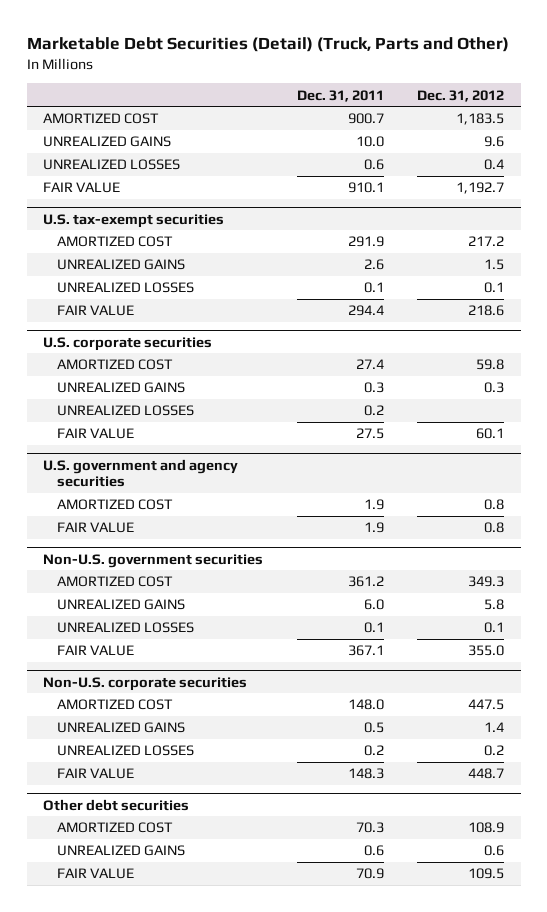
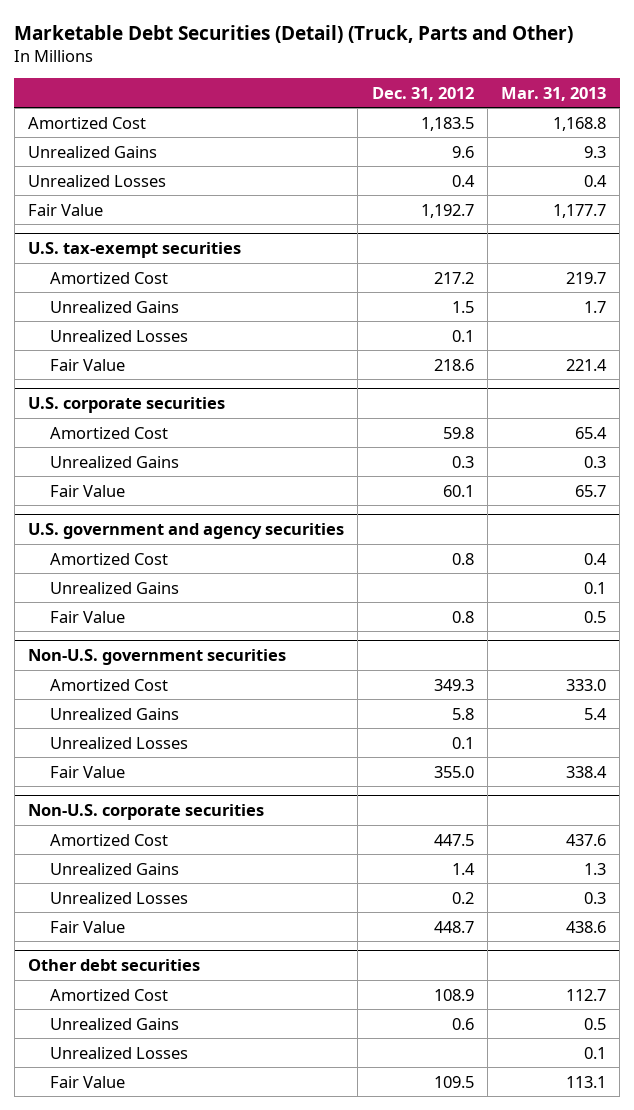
- | Dec. 31, 2011 | Dec. 31, 2012
+ | Dec. 31, 2012 | Mar. 31, 2013
- AMORTIZED COST | 900.7 | 1,183.5
- UNREALIZED GAINS | 10.0 | 9.6
- UNREALIZED LOSSES | 0.6 | 0.4
- FAIR VALUE | 910.1 | 1,192.7
+ Amortized Cost | 1,183.5 | 1,168.8
+ Unrealized Gains | 9.6 | 9.3
+ Unrealized Losses | 0.4 | 0.4
+ Fair Value | 1,192.7 | 1,177.7
@ U.S. tax-exempt securities
- AMORTIZED COST | 291.9 | 217.2
- UNREALIZED GAINS | 2.6 | 1.5
- UNREALIZED LOSSES | 0.1 | 0.1
- FAIR VALUE | 294.4 | 218.6
+ Amortized Cost | 217.2 | 219.7
+ Unrealized Gains | 1.5 | 1.7
+ Unrealized Losses | 0.1 |
+ Fair Value | 218.6 | 221.4
@ U.S. corporate securities
- AMORTIZED COST | 27.4 | 59.8
- UNREALIZED GAINS | 0.3 | 0.3
- UNREALIZED LOSSES | 0.2 |
- FAIR VALUE | 27.5 | 60.1
+ Amortized Cost | 59.8 | 65.4
+ Unrealized Gains | 0.3 | 0.3
+ Fair Value | 60.1 | 65.7
@ U.S. government and agency securities
- AMORTIZED COST | 1.9 | 0.8
- FAIR VALUE | 1.9 | 0.8
+ Amortized Cost | 0.8 | 0.4
+ Unrealized Gains | | 0.1
+ Fair Value | 0.8 | 0.5
@ Non-U.S. government securities
- AMORTIZED COST | 361.2 | 349.3
- UNREALIZED GAINS | 6.0 | 5.8
- UNREALIZED LOSSES | 0.1 | 0.1
- FAIR VALUE | 367.1 | 355.0
+ Amortized Cost | 349.3 | 333.0
+ Unrealized Gains | 5.8 | 5.4
+ Unrealized Losses | 0.1 |
+ Fair Value | 355.0 | 338.4
@ Non-U.S. corporate securities
- AMORTIZED COST | 148.0 | 447.5
- UNREALIZED GAINS | 0.5 | 1.4
- UNREALIZED LOSSES | 0.2 | 0.2
- FAIR VALUE | 148.3 | 448.7
+ Amortized Cost | 447.5 | 437.6
+ Unrealized Gains | 1.4 | 1.3
+ Unrealized Losses | 0.2 | 0.3
+ Fair Value | 448.7 | 438.6
@ Other debt securities
- AMORTIZED COST | 70.3 | 108.9
- UNREALIZED GAINS | 0.6 | 0.6
- FAIR VALUE | 70.9 | 109.5
+ Amortized Cost | 108.9 | 112.7
+ Unrealized Gains | 0.6 | 0.5
+ Unrealized Losses | | 0.1
+ Fair Value | 109.5 | 113.1

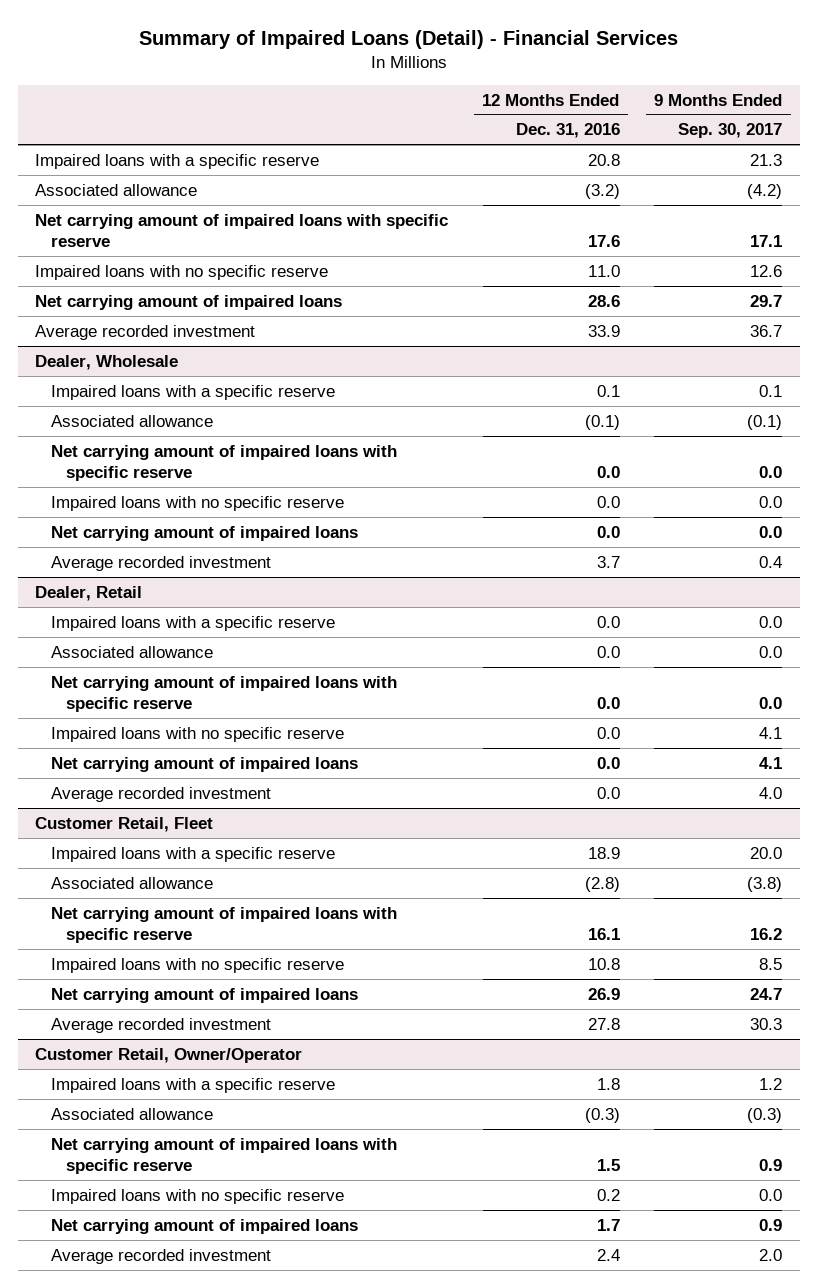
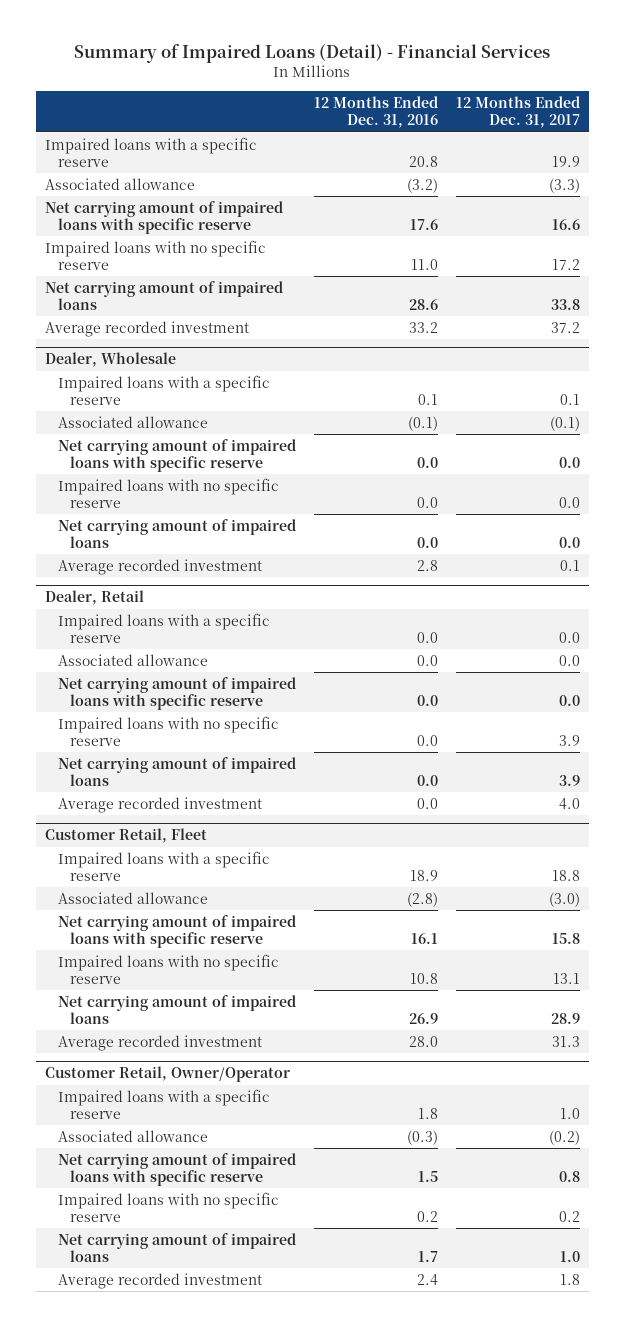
- | 12 Months Ended Dec. 31, 2016 | 9 Months Ended Sep. 30, 2017
+ | 12 Months Ended Dec. 31, 2016 | 12 Months Ended Dec. 31, 2017
- Average recorded investment | 33.9 | 36.7
+ Average recorded investment | 33.2 | 37.2
@ Dealer, Wholesale
- Average recorded investment | 3.7 | 0.4
+ Average recorded investment | 2.8 | 0.1
@ Customer Retail, Fleet
- Average recorded investment | 27.8 | 30.3
+ Average recorded investment | 28.0 | 31.3

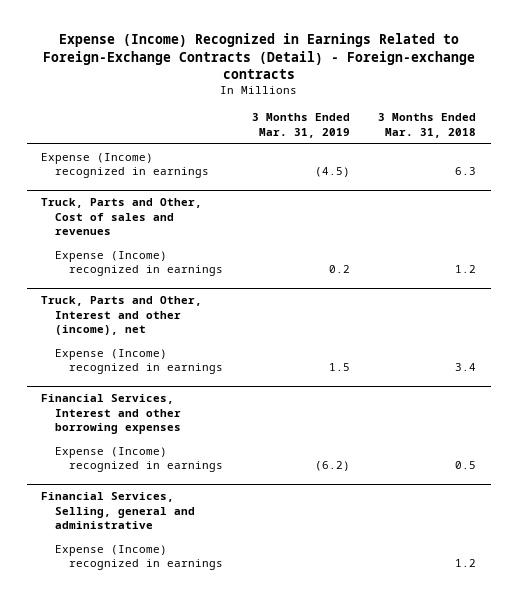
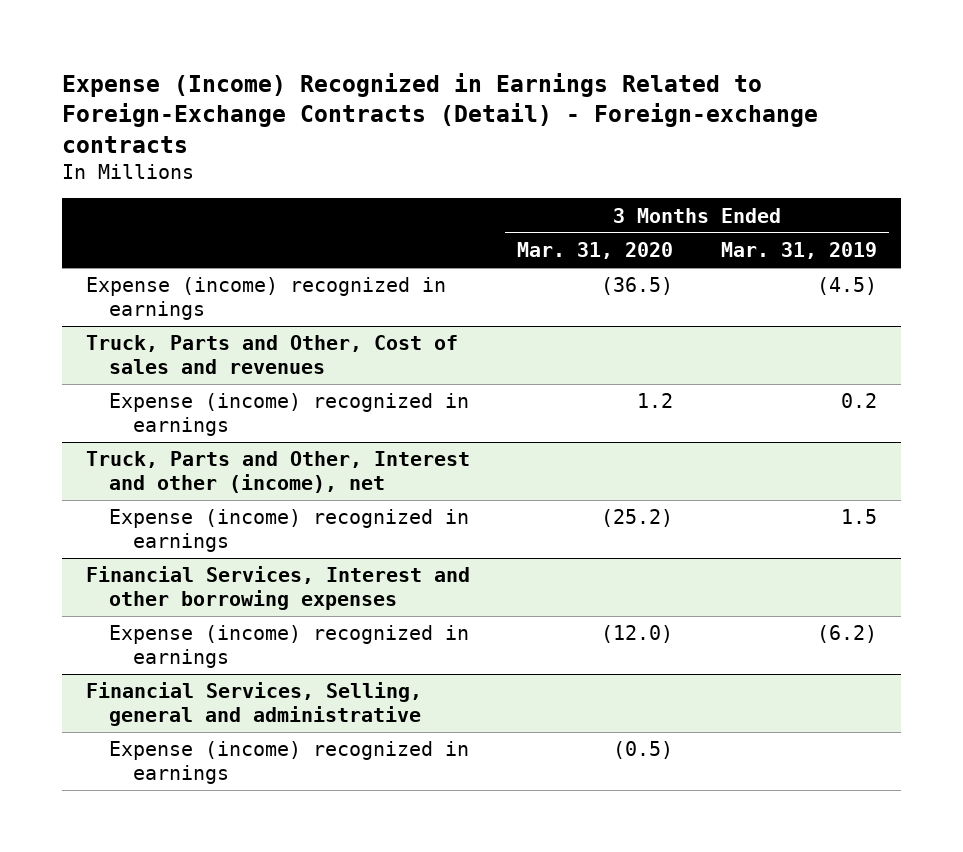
- | 3 Months Ended Mar. 31, 2019 | 3 Months Ended Mar. 31, 2018
+ | 3 Months Ended Mar. 31, 2020 | 3 Months Ended Mar. 31, 2019
- Expense (Income) recognized in earnings | (4.5) | 6.3
+ Expense (income) recognized in earnings | (36.5) | (4.5)
@ Truck, Parts and Other, Cost of sales and revenues
- Expense (Income) recognized in earnings | 0.2 | 1.2
+ Expense (income) recognized in earnings | 1.2 | 0.2
@ Truck, Parts and Other, Interest and other (income), net
- Expense (Income) recognized in earnings | 1.5 | 3.4
+ Expense (income) recognized in earnings | (25.2) | 1.5
@ Financial Services, Interest and other borrowing expenses
- Expense (Income) recognized in earnings | (6.2) | 0.5
+ Expense (income) recognized in earnings | (12.0) | (6.2)
@ Financial Services, Selling, general and administrative
- Expense (Income) recognized in earnings | | 1.2
+ Expense (income) recognized in earnings | (0.5) |

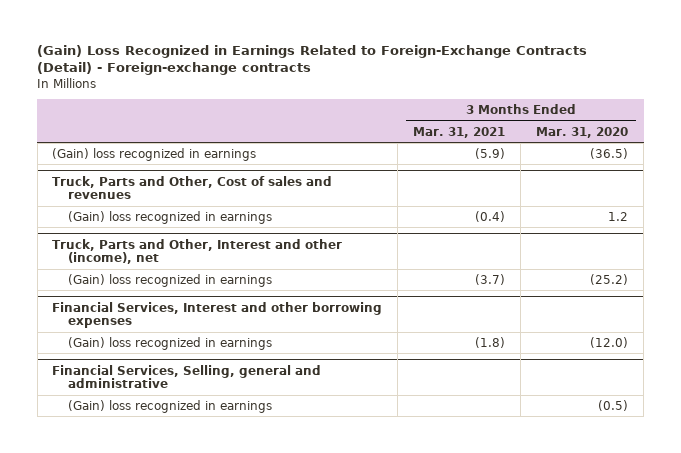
- Expense (Income) Recognized in Earnings Related to Foreign-Exchange Contracts (Detail) - Foreign-exchange contracts
+ (Gain) Loss Recognized in Earnings Related to Foreign-Exchange Contracts (Detail) - Foreign-exchange contracts
- | 3 Months Ended Mar. 31, 2020 | 3 Months Ended Mar. 31, 2019
+ | 3 Months Ended Mar. 31, 2021 | 3 Months Ended Mar. 31, 2020
- Expense (income) recognized in earnings | (36.5) | (4.5)
+ (Gain) loss recognized in earnings | (5.9) | (36.5)
@ Truck, Parts and Other, Cost of sales and revenues
- Expense (income) recognized in earnings | 1.2 | 0.2
+ (Gain) loss recognized in earnings | (0.4) | 1.2
@ Truck, Parts and Other, Interest and other (income), net
- Expense (income) recognized in earnings | (25.2) | 1.5
+ (Gain) loss recognized in earnings | (3.7) | (25.2)
@ Financial Services, Interest and other borrowing expenses
- Expense (income) recognized in earnings | (12.0) | (6.2)
+ (Gain) loss recognized in earnings | (1.8) | (12.0)
@ Financial Services, Selling, general and administrative
- Expense (income) recognized in earnings | (0.5) |
+ (Gain) loss recognized in earnings | | (0.5)

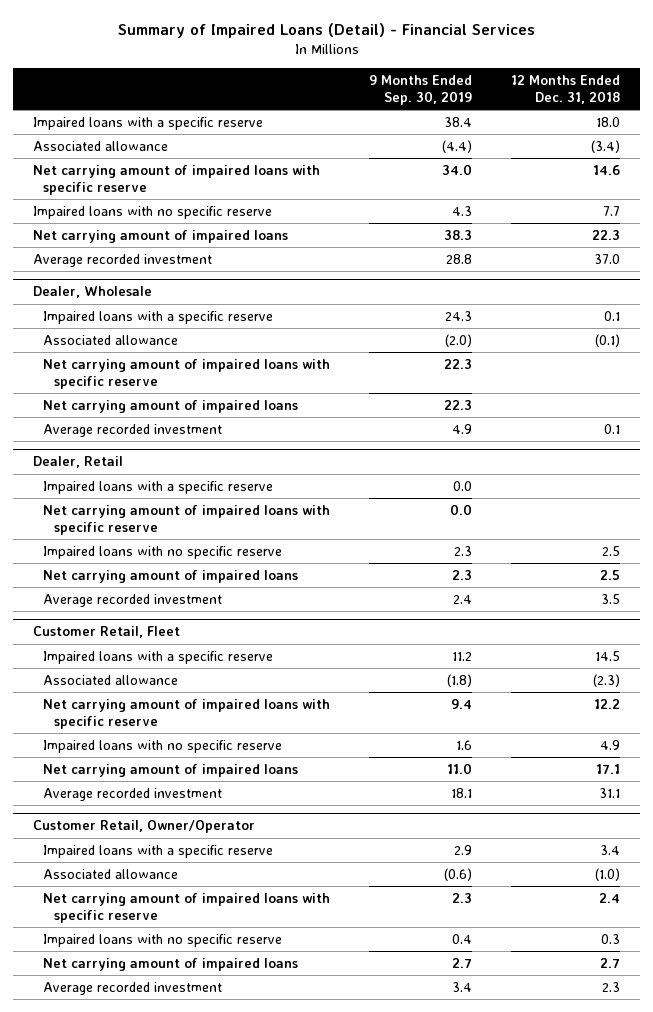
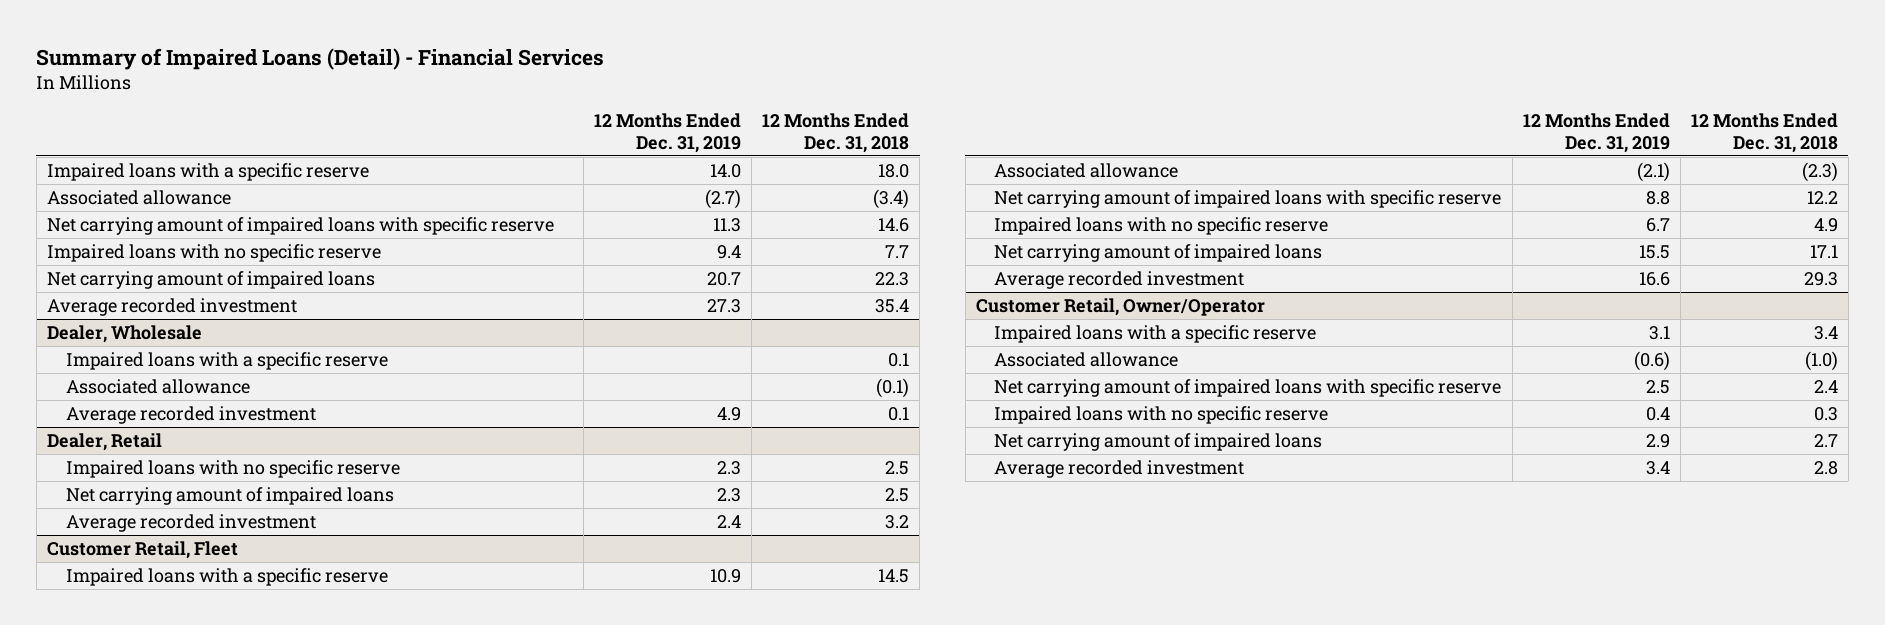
- | 9 Months Ended Sep. 30, 2019 | 12 Months Ended Dec. 31, 2018
+ | 12 Months Ended Dec. 31, 2019 | 12 Months Ended Dec. 31, 2018
- Average recorded investment | 28.8 | 37.0
+ Average recorded investment | 27.3 | 35.4
@ Dealer, Wholesale
- Net carrying amount of impaired loans with specific reserve | 22.3 |
- Net carrying amount of impaired loans | 22.3 |
@ Dealer, Retail
- Impaired loans with a specific reserve | 0.0 |
- Net carrying amount of impaired loans with specific reserve | 0.0 |
- Average recorded investment | 2.4 | 3.5
+ Average recorded investment | 2.4 | 3.2
@ Customer Retail, Fleet
- Average recorded investment | 18.1 | 31.1
+ Average recorded investment | 16.6 | 29.3
@ Customer Retail, Owner/Operator
- Average recorded investment | 3.4 | 2.3
+ Average recorded investment | 3.4 | 2.8

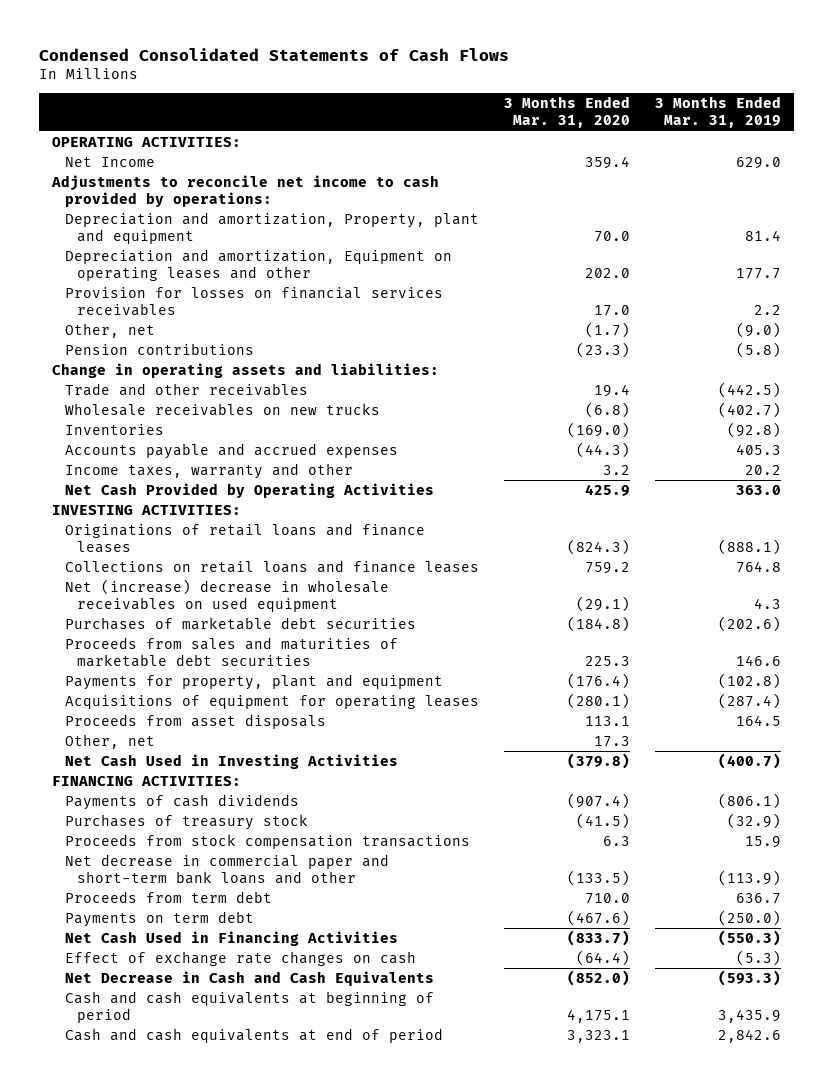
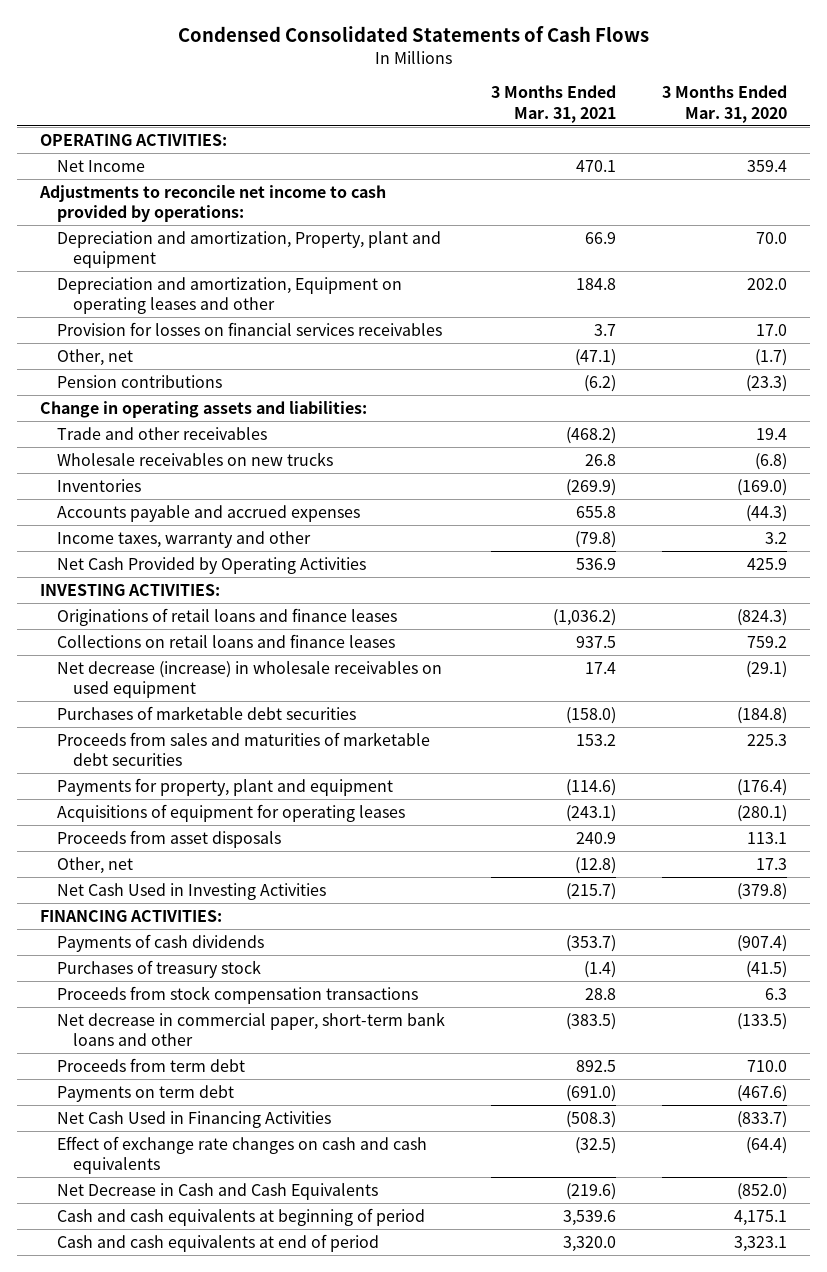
- | 3 Months Ended Mar. 31, 2020 | 3 Months Ended Mar. 31, 2019
+ | 3 Months Ended Mar. 31, 2021 | 3 Months Ended Mar. 31, 2020
- Net (increase) decrease in wholesale receivables on used equipment | (29.1) | 4.3
+ Net decrease (increase) in wholesale receivables on used equipment | 17.4 | (29.1)
- Net decrease in commercial paper and short-term bank loans and other | (133.5) | (113.9)
+ Net decrease in commercial paper, short-term bank loans and other | (383.5) | (133.5)
- Effect of exchange rate changes on cash | (64.4) | (5.3)
+ Effect of exchange rate changes on cash and cash equivalents | (32.5) | (64.4)

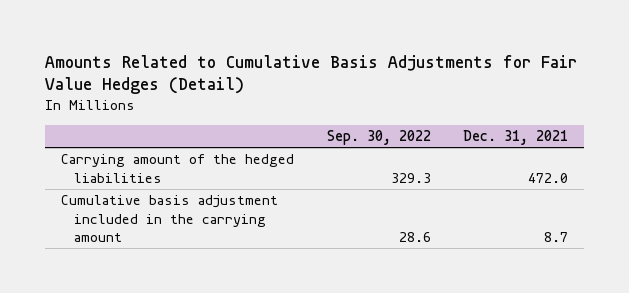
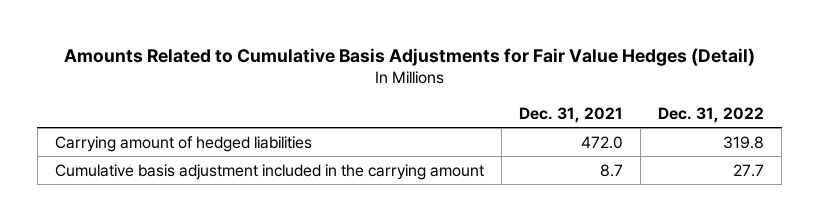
- | Sep. 30, 2022 | Dec. 31, 2021
+ | Dec. 31, 2021 | Dec. 31, 2022
- Carrying amount of the hedged liabilities | 329.3 | 472.0
+ Carrying amount of hedged liabilities | 472.0 | 319.8

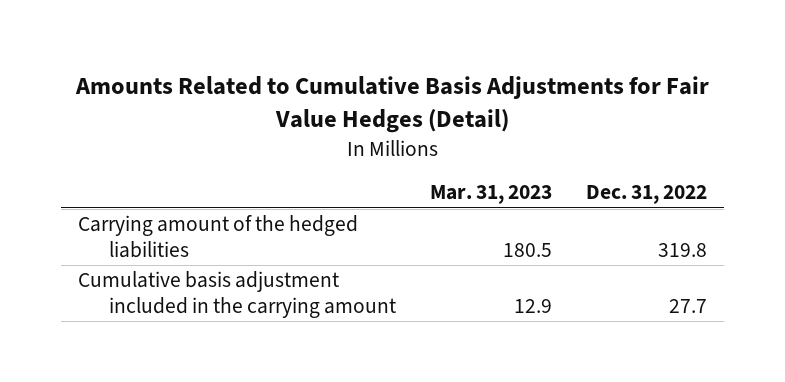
- | Dec. 31, 2021 | Dec. 31, 2022
+ | Mar. 31, 2023 | Dec. 31, 2022
- Carrying amount of hedged liabilities | 472.0 | 319.8
+ Carrying amount of the hedged liabilities | 180.5 | 319.8

